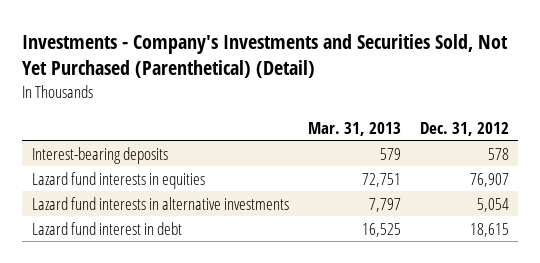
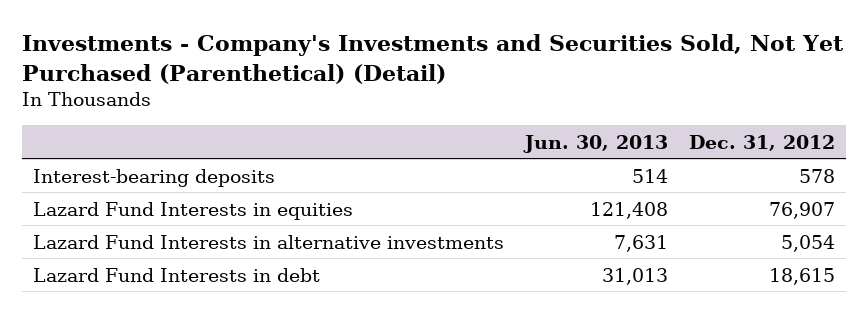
- | Mar. 31, 2013 | Dec. 31, 2012
+ | Jun. 30, 2013 | Dec. 31, 2012
- Lazard fund interests in equities | 72,751 | 76,907
- Lazard fund interests in alternative investments | 7,797 | 5,054
- Lazard fund interest in debt | 16,525 | 18,615
+ Lazard Fund Interests in equities | 121,408 | 76,907
+ Lazard Fund Interests in alternative investments | 7,631 | 5,054
+ Lazard Fund Interests in debt | 31,013 | 18,615

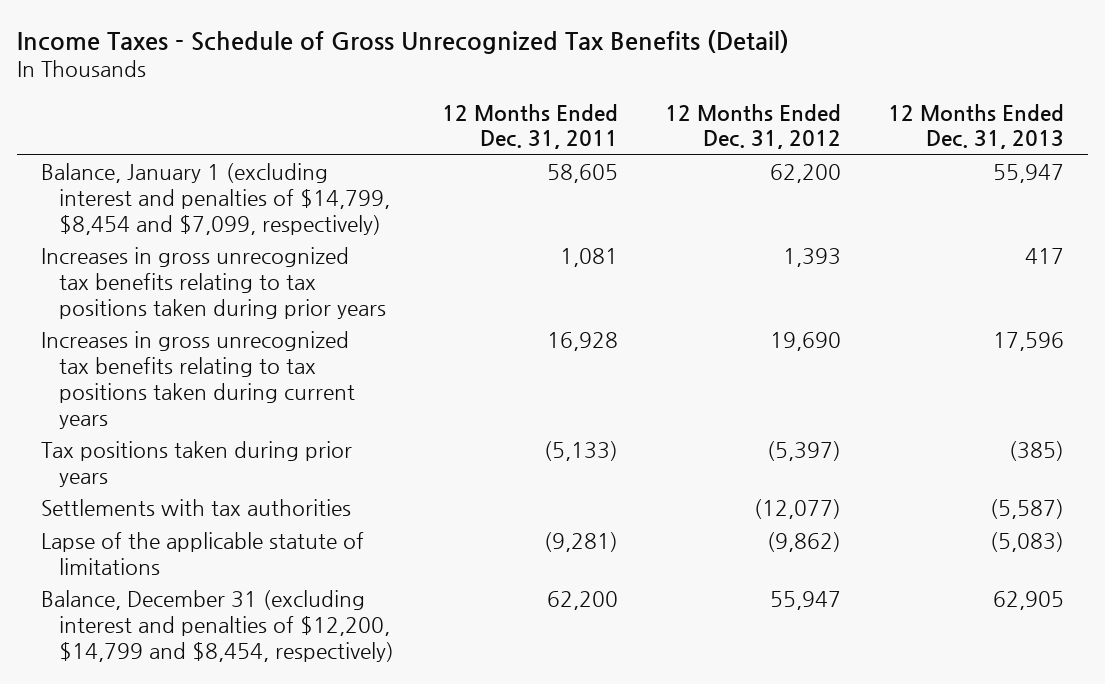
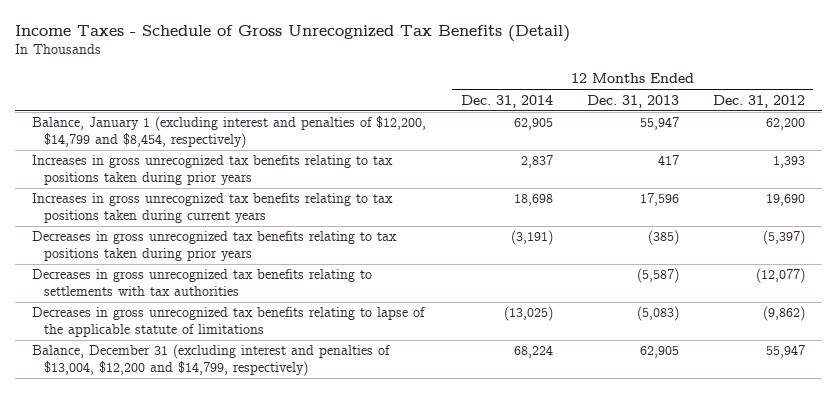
- | 12 Months Ended Dec. 31, 2011 | 12 Months Ended Dec. 31, 2012 | 12 Months Ended Dec. 31, 2013
+ | 12 Months Ended Dec. 31, 2014 | 12 Months Ended Dec. 31, 2013 | 12 Months Ended Dec. 31, 2012
- Balance, January 1 (excluding interest and penalties of $14,799, $8,454 and $7,099, respectively) | 58,605 | 62,200 | 55,947
+ Balance, January 1 (excluding interest and penalties of $12,200, $14,799 and $8,454, respectively) | 62,905 | 55,947 | 62,200
- Tax positions taken during prior years | (5,133) | (5,397) | (385)
- Settlements with tax authorities | | (12,077) | (5,587)
- Lapse of the applicable statute of limitations | (9,281) | (9,862) | (5,083)
- Balance, December 31 (excluding interest and penalties of $12,200, $14,799 and $8,454, respectively) | 62,200 | 55,947 | 62,905
+ Decreases in gross unrecognized tax benefits relating to tax positions taken during prior years | (3,191) | (385) | (5,397)
+ Decreases in gross unrecognized tax benefits relating to settlements with tax authorities | | (5,587) | (12,077)
+ Decreases in gross unrecognized tax benefits relating to lapse of the applicable statute of limitations | (13,025) | (5,083) | (9,862)
+ Balance, December 31 (excluding interest and penalties of $13,004, $12,200 and $14,799, respectively) | 68,224 | 62,905 | 55,947

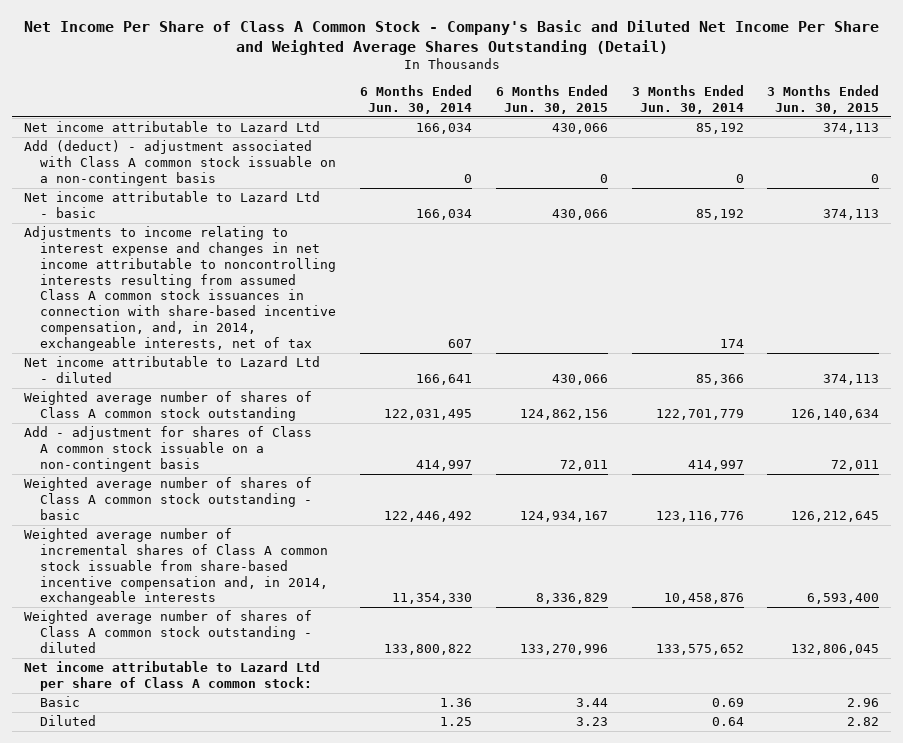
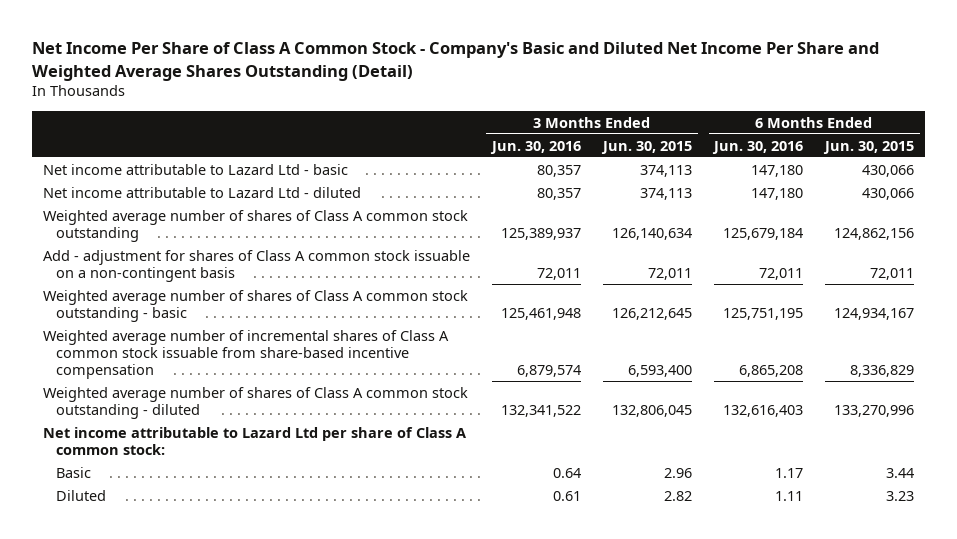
- | 6 Months Ended Jun. 30, 2014 | 6 Months Ended Jun. 30, 2015 | 3 Months Ended Jun. 30, 2014 | 3 Months Ended Jun. 30, 2015
+ | 3 Months Ended Jun. 30, 2016 | 3 Months Ended Jun. 30, 2015 | 6 Months Ended Jun. 30, 2016 | 6 Months Ended Jun. 30, 2015
- Net income attributable to Lazard Ltd | 166,034 | 430,066 | 85,192 | 374,113
- Add (deduct) - adjustment associated with Class A common stock issuable on a non-contingent basis | 0 | 0 | 0 | 0
- Adjustments to income relating to interest expense and changes in net income attributable to noncontrolling interests resulting from assumed Class A common stock issuances in connection with share-based incentive compensation, and, in 2014, exchangeable interests, net of tax | 607 | | 174 |
- Weighted average number of incremental shares of Class A common stock issuable from share-based incentive compensation and, in 2014, exchangeable interests | 11,354,330 | 8,336,829 | 10,458,876 | 6,593,400
+ Weighted average number of incremental shares of Class A common stock issuable from share-based incentive compensation | 6,879,574 | 6,593,400 | 6,865,208 | 8,336,829

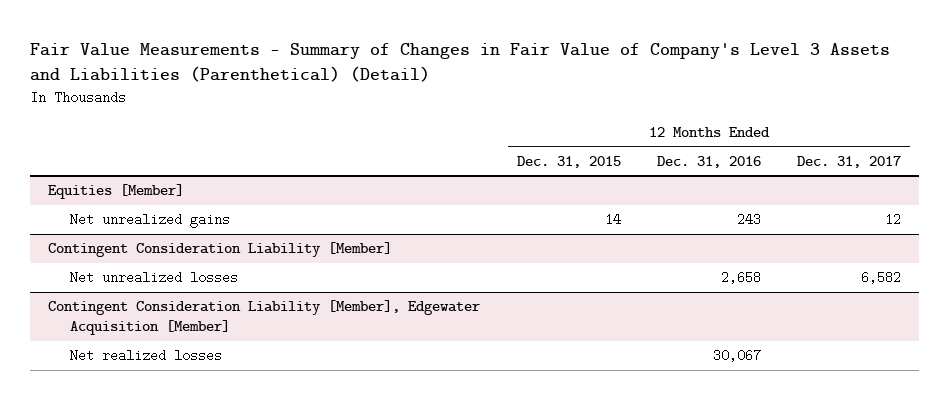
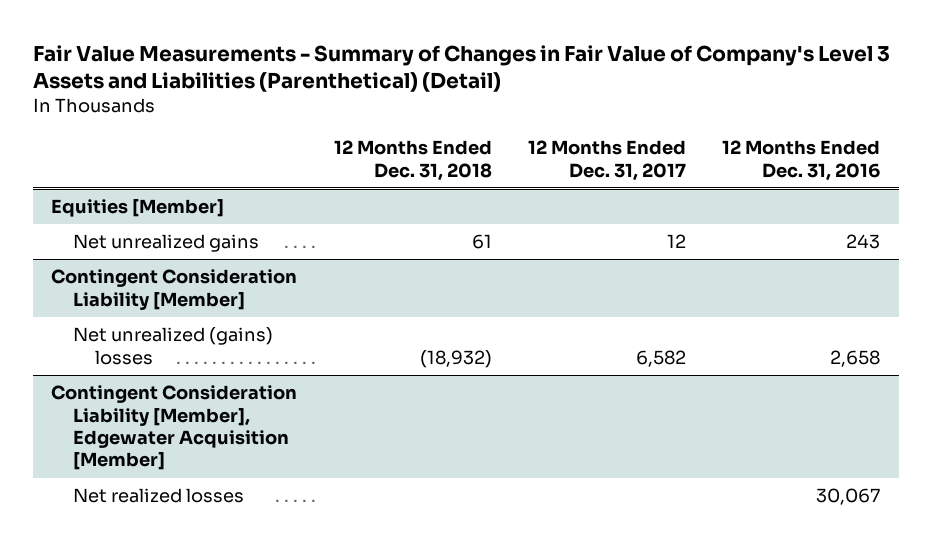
- | 12 Months Ended Dec. 31, 2015 | 12 Months Ended Dec. 31, 2016 | 12 Months Ended Dec. 31, 2017
+ | 12 Months Ended Dec. 31, 2018 | 12 Months Ended Dec. 31, 2017 | 12 Months Ended Dec. 31, 2016
@ Contingent Consideration Liability [Member]
- Net unrealized losses | | 2,658 | 6,582
+ Net unrealized (gains) losses | (18,932) | 6,582 | 2,658

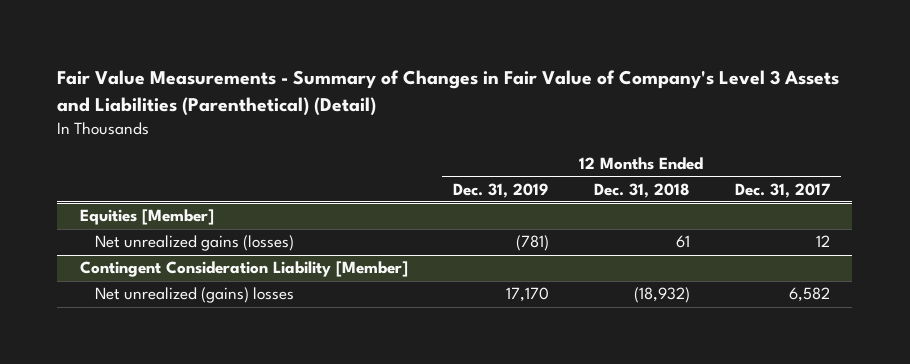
- | 12 Months Ended Dec. 31, 2018 | 12 Months Ended Dec. 31, 2017 | 12 Months Ended Dec. 31, 2016
+ | 12 Months Ended Dec. 31, 2019 | 12 Months Ended Dec. 31, 2018 | 12 Months Ended Dec. 31, 2017
@ Equities [Member]
- Net unrealized gains | 61 | 12 | 243
+ Net unrealized gains (losses) | (781) | 61 | 12
- Contingent Consideration Liability [Member], Edgewater Acquisition [Member]
- Net realized losses | | | 30,067

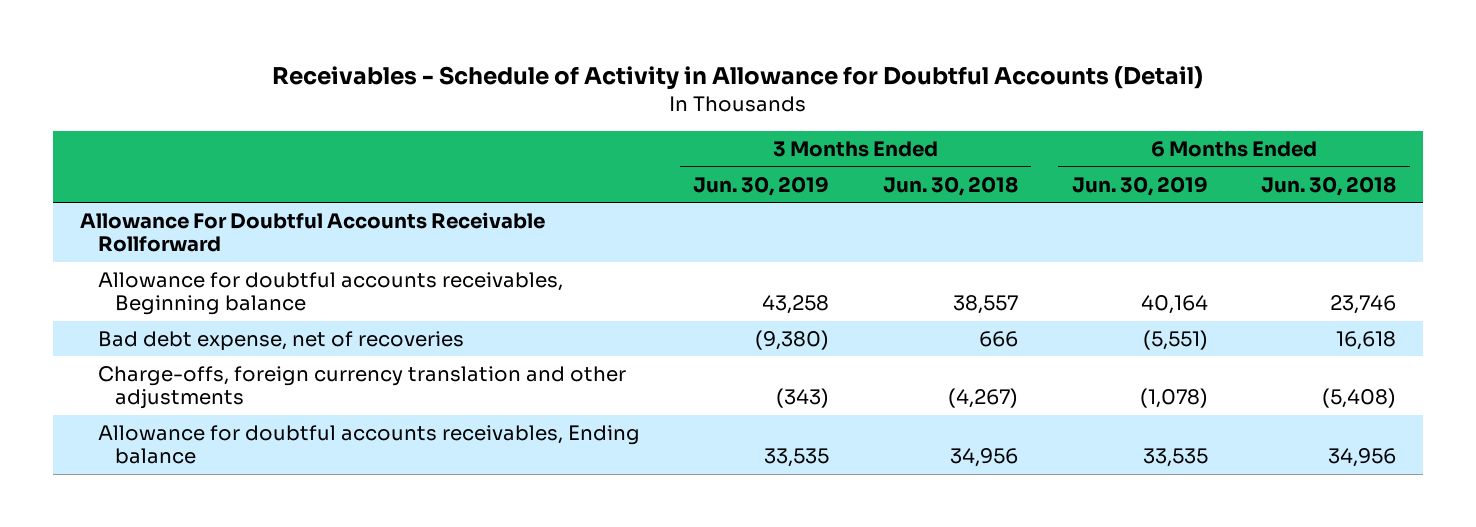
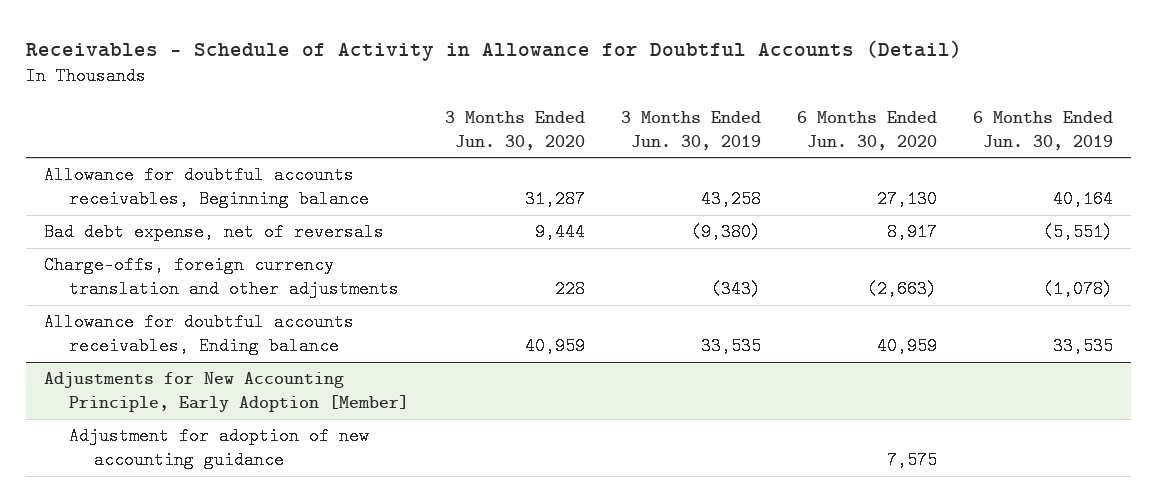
- | 3 Months Ended Jun. 30, 2019 | 3 Months Ended Jun. 30, 2018 | 6 Months Ended Jun. 30, 2019 | 6 Months Ended Jun. 30, 2018
+ | 3 Months Ended Jun. 30, 2020 | 3 Months Ended Jun. 30, 2019 | 6 Months Ended Jun. 30, 2020 | 6 Months Ended Jun. 30, 2019
- Allowance For Doubtful Accounts Receivable Rollforward
- Bad debt expense, net of recoveries | (9,380) | 666 | (5,551) | 16,618
+ Bad debt expense, net of reversals | 9,444 | (9,380) | 8,917 | (5,551)
+ Adjustments for New Accounting Principle, Early Adoption [Member]
+ Adjustment for adoption of new accounting guidance | | | 7,575 |

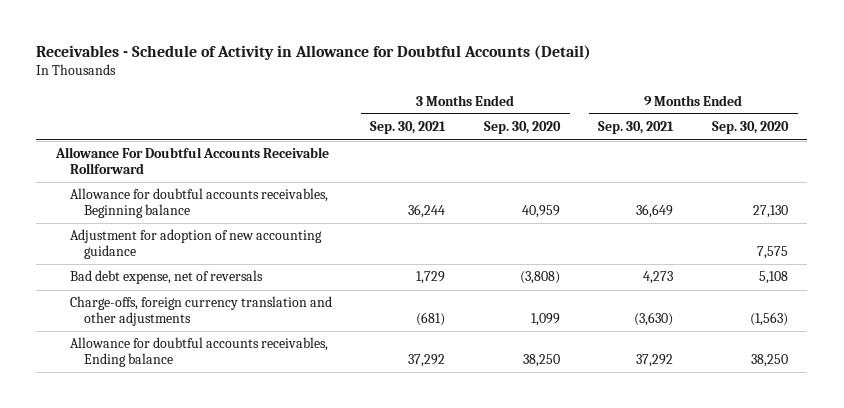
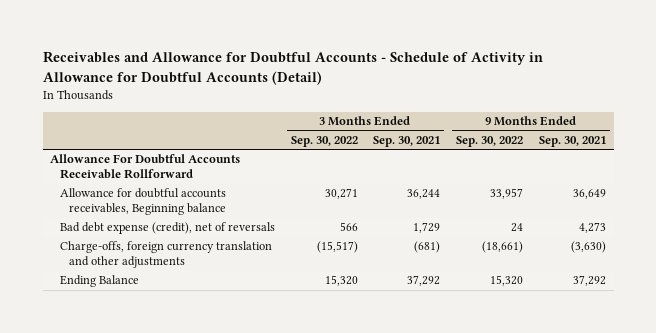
- Receivables - Schedule of Activity in Allowance for Doubtful Accounts (Detail)
+ Receivables and Allowance for Doubtful Accounts - Schedule of Activity in Allowance for Doubtful Accounts (Detail)
- | 3 Months Ended Sep. 30, 2021 | 3 Months Ended Sep. 30, 2020 | 9 Months Ended Sep. 30, 2021 | 9 Months Ended Sep. 30, 2020
+ | 3 Months Ended Sep. 30, 2022 | 3 Months Ended Sep. 30, 2021 | 9 Months Ended Sep. 30, 2022 | 9 Months Ended Sep. 30, 2021
- Adjustment for adoption of new accounting guidance | | | | 7,575
- Bad debt expense, net of reversals | 1,729 | (3,808) | 4,273 | 5,108
+ Bad debt expense (credit), net of reversals | 566 | 1,729 | 24 | 4,273
- Allowance for doubtful accounts receivables, Ending balance | 37,292 | 38,250 | 37,292 | 38,250
+ Ending Balance | 15,320 | 37,292 | 15,320 | 37,292

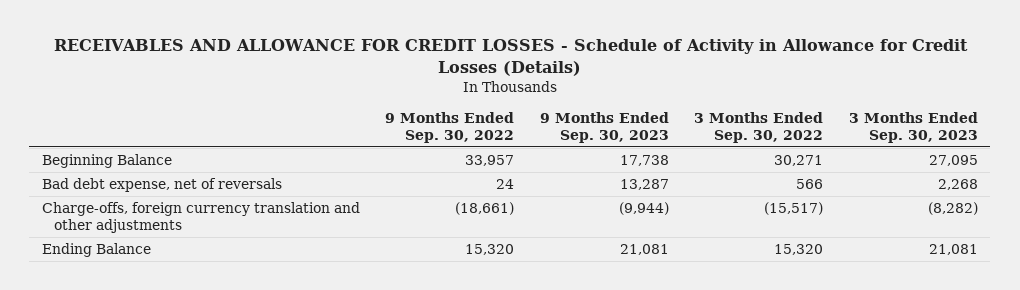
- Receivables and Allowance for Doubtful Accounts - Schedule of Activity in Allowance for Doubtful Accounts (Detail)
+ RECEIVABLES AND ALLOWANCE FOR CREDIT LOSSES - Schedule of Activity in Allowance for Credit Losses (Details)
- | 3 Months Ended Sep. 30, 2022 | 3 Months Ended Sep. 30, 2021 | 9 Months Ended Sep. 30, 2022 | 9 Months Ended Sep. 30, 2021
+ | 9 Months Ended Sep. 30, 2022 | 9 Months Ended Sep. 30, 2023 | 3 Months Ended Sep. 30, 2022 | 3 Months Ended Sep. 30, 2023
- Allowance For Doubtful Accounts Receivable Rollforward
- Allowance for doubtful accounts receivables, Beginning balance | 30,271 | 36,244 | 33,957 | 36,649
- Bad debt expense (credit), net of reversals | 566 | 1,729 | 24 | 4,273
+ Beginning Balance | 33,957 | 17,738 | 30,271 | 27,095
+ Bad debt expense, net of reversals | 24 | 13,287 | 566 | 2,268

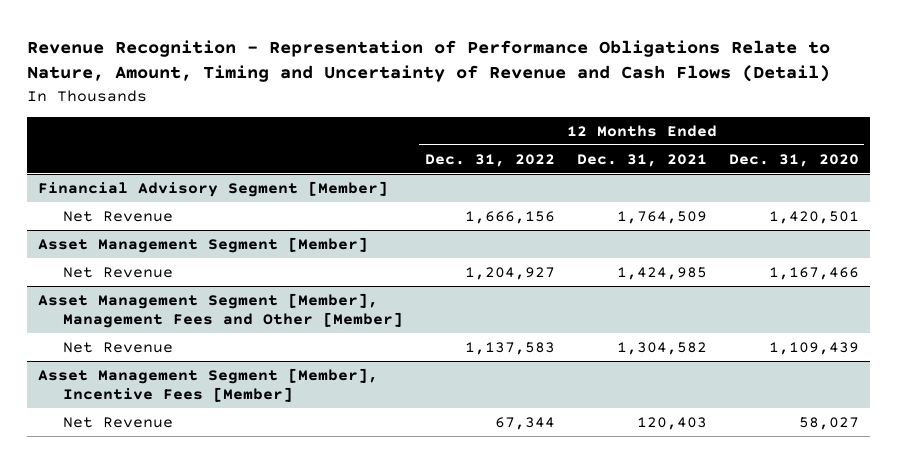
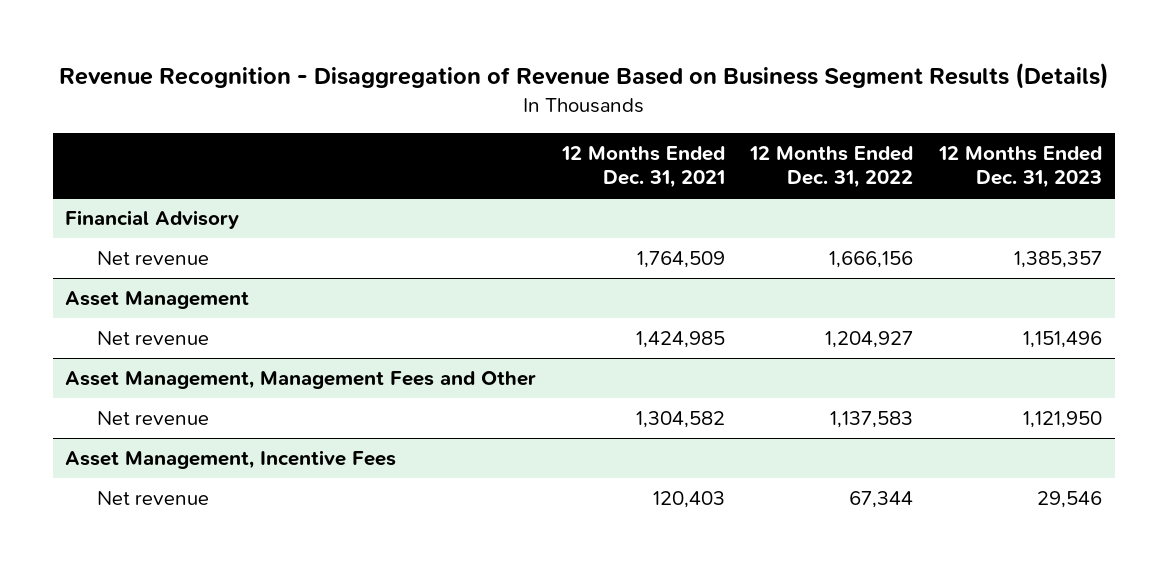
- Revenue Recognition - Representation of Performance Obligations Relate to Nature, Amount, Timing and Uncertainty of Revenue and Cash Flows (Detail)
+ Revenue Recognition - Disaggregation of Revenue Based on Business Segment Results (Details)
- | 12 Months Ended Dec. 31, 2022 | 12 Months Ended Dec. 31, 2021 | 12 Months Ended Dec. 31, 2020
+ | 12 Months Ended Dec. 31, 2021 | 12 Months Ended Dec. 31, 2022 | 12 Months Ended Dec. 31, 2023
- Financial Advisory Segment [Member]
- Net Revenue | 1,666,156 | 1,764,509 | 1,420,501
- Asset Management Segment [Member]
- Net Revenue | 1,204,927 | 1,424,985 | 1,167,466
- Asset Management Segment [Member], Management Fees and Other [Member]
- Net Revenue | 1,137,583 | 1,304,582 | 1,109,439
- Asset Management Segment [Member], Incentive Fees [Member]
- Net Revenue | 67,344 | 120,403 | 58,027
+ Financial Advisory
+ Net revenue | 1,764,509 | 1,666,156 | 1,385,357
+ Asset Management
+ Net revenue | 1,424,985 | 1,204,927 | 1,151,496
+ Asset Management, Management Fees and Other
+ Net revenue | 1,304,582 | 1,137,583 | 1,121,950
+ Asset Management, Incentive Fees
+ Net revenue | 120,403 | 67,344 | 29,546

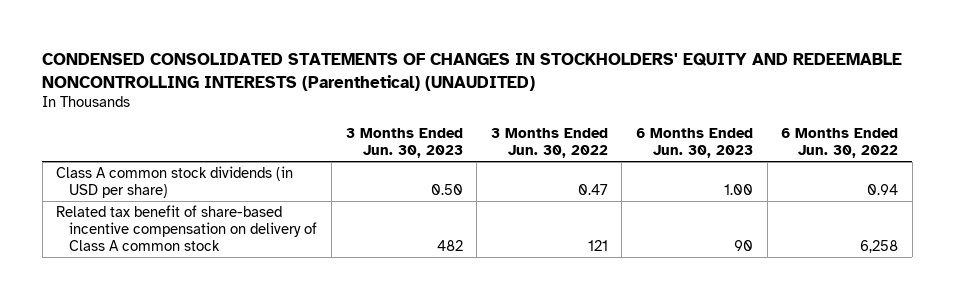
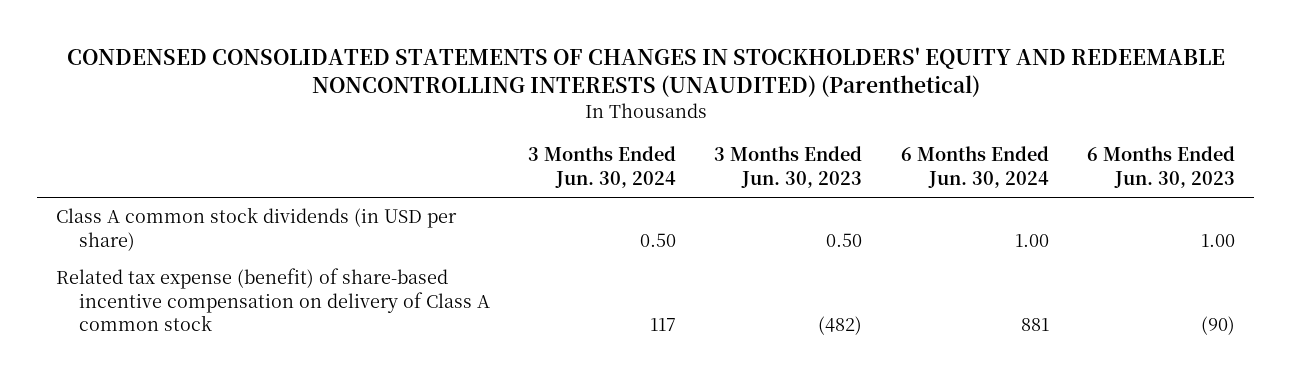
- CONDENSED CONSOLIDATED STATEMENTS OF CHANGES IN STOCKHOLDERS' EQUITY AND REDEEMABLE NONCONTROLLING INTERESTS (Parenthetical) (UNAUDITED)
+ CONDENSED CONSOLIDATED STATEMENTS OF CHANGES IN STOCKHOLDERS' EQUITY AND REDEEMABLE NONCONTROLLING INTERESTS (UNAUDITED) (Parenthetical)
- | 3 Months Ended Jun. 30, 2023 | 3 Months Ended Jun. 30, 2022 | 6 Months Ended Jun. 30, 2023 | 6 Months Ended Jun. 30, 2022
+ | 3 Months Ended Jun. 30, 2024 | 3 Months Ended Jun. 30, 2023 | 6 Months Ended Jun. 30, 2024 | 6 Months Ended Jun. 30, 2023
- Related tax benefit of share-based incentive compensation on delivery of Class A common stock | 482 | 121 | 90 | 6,258
+ Related tax expense (benefit) of share-based incentive compensation on delivery of Class A common stock | 117 | (482) | 881 | (90)

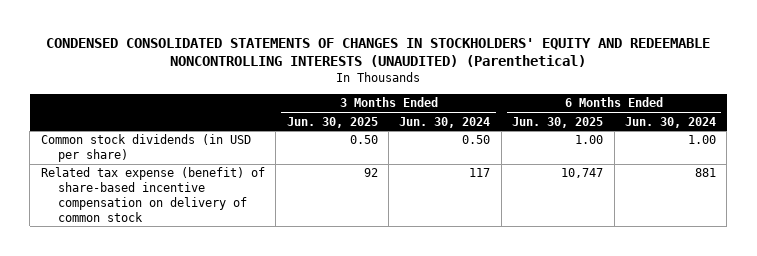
- | 3 Months Ended Jun. 30, 2024 | 3 Months Ended Jun. 30, 2023 | 6 Months Ended Jun. 30, 2024 | 6 Months Ended Jun. 30, 2023
+ | 3 Months Ended Jun. 30, 2025 | 3 Months Ended Jun. 30, 2024 | 6 Months Ended Jun. 30, 2025 | 6 Months Ended Jun. 30, 2024
- Class A common stock dividends (in USD per share) | 0.50 | 0.50 | 1.00 | 1.00
- Related tax expense (benefit) of share-based incentive compensation on delivery of Class A common stock | 117 | (482) | 881 | (90)
+ Common stock dividends (in USD per share) | 0.50 | 0.50 | 1.00 | 1.00
+ Related tax expense (benefit) of share-based incentive compensation on delivery of common stock | 92 | 117 | 10,747 | 881

